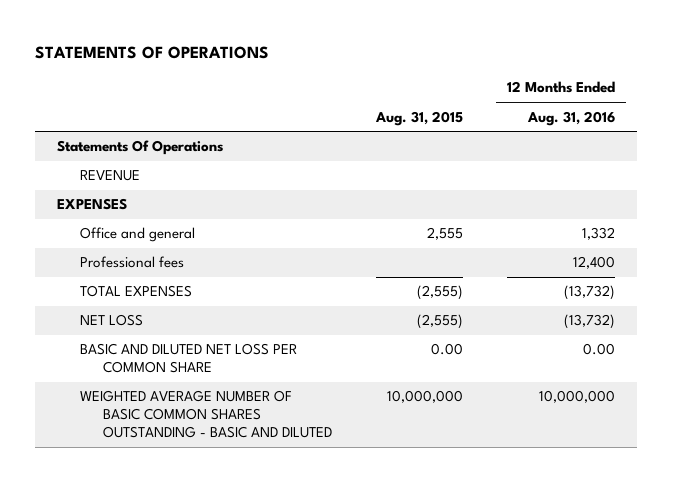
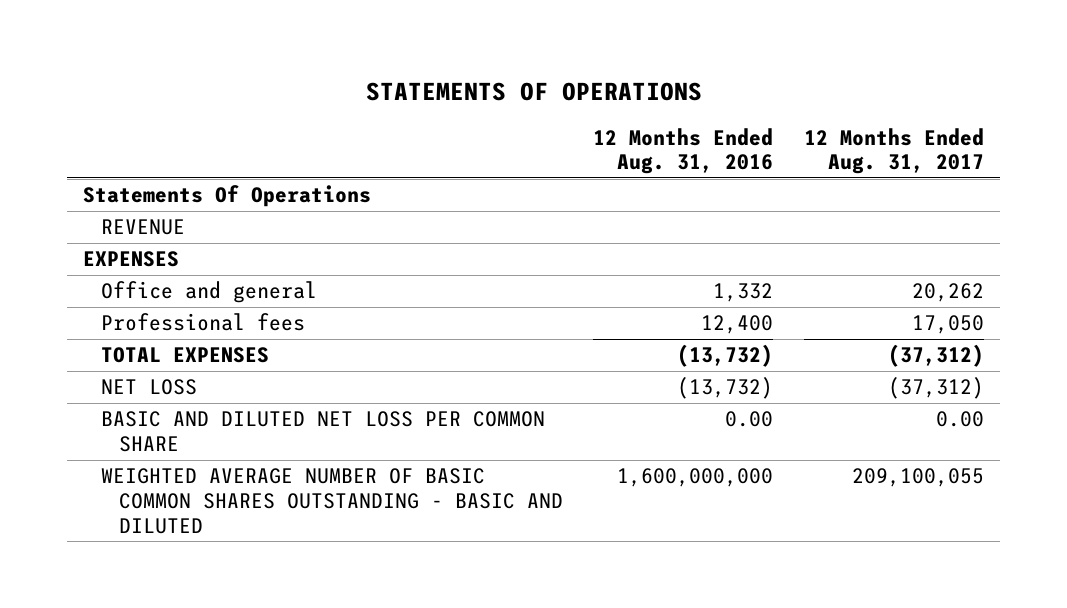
- | Aug. 31, 2015 | 12 Months Ended Aug. 31, 2016
+ | 12 Months Ended Aug. 31, 2016 | 12 Months Ended Aug. 31, 2017
- WEIGHTED AVERAGE NUMBER OF BASIC COMMON SHARES OUTSTANDING - BASIC AND DILUTED | 10,000,000 | 10,000,000
+ WEIGHTED AVERAGE NUMBER OF BASIC COMMON SHARES OUTSTANDING - BASIC AND DILUTED | 1,600,000,000 | 209,100,055

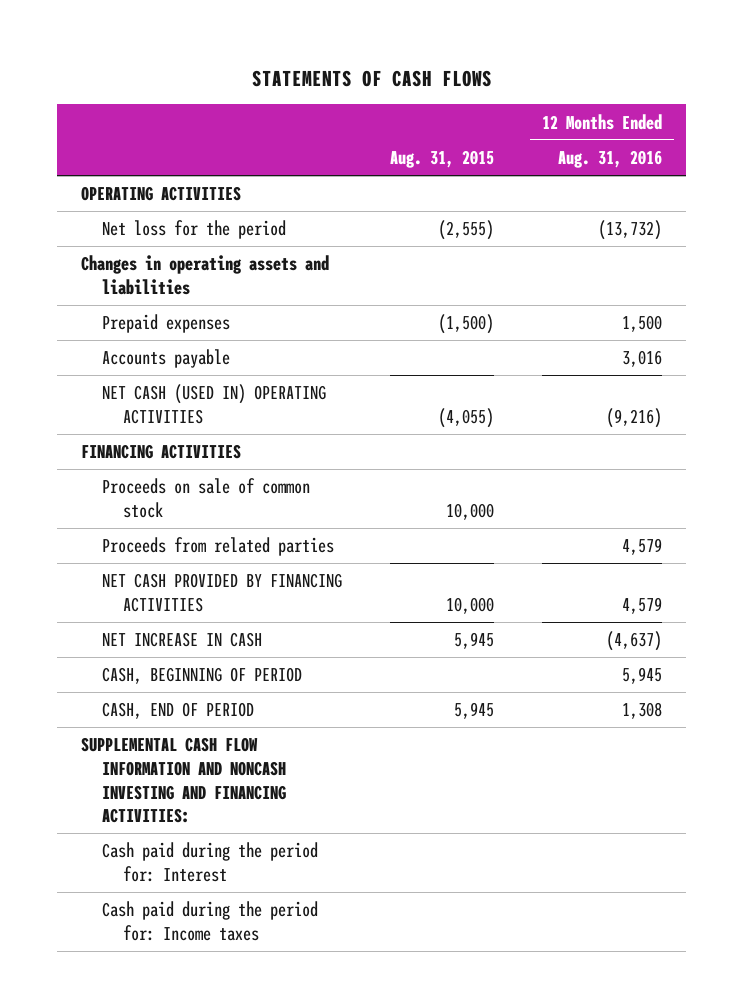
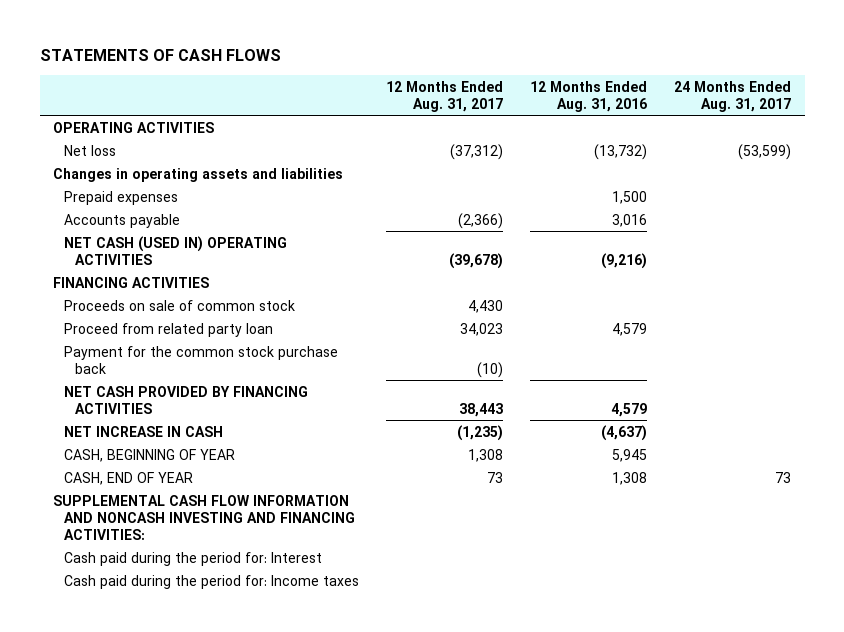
- | Aug. 31, 2015 | 12 Months Ended Aug. 31, 2016
+ | 12 Months Ended Aug. 31, 2017 | 12 Months Ended Aug. 31, 2016 | 24 Months Ended Aug. 31, 2017
- Net loss for the period | (2,555) | (13,732)
+ Net loss | (37,312) | (13,732) | (53,599)
- Proceeds from related parties | | 4,579
+ Proceed from related party loan | 34,023 | 4,579 |
+ Payment for the common stock purchase back | (10) | |
- CASH, BEGINNING OF PERIOD | | 5,945
- CASH, END OF PERIOD | 5,945 | 1,308
+ CASH, BEGINNING OF YEAR | 1,308 | 5,945 |
+ CASH, END OF YEAR | 73 | 1,308 | 73

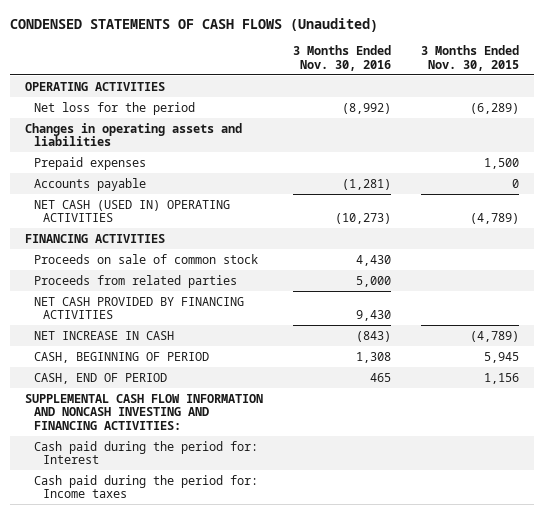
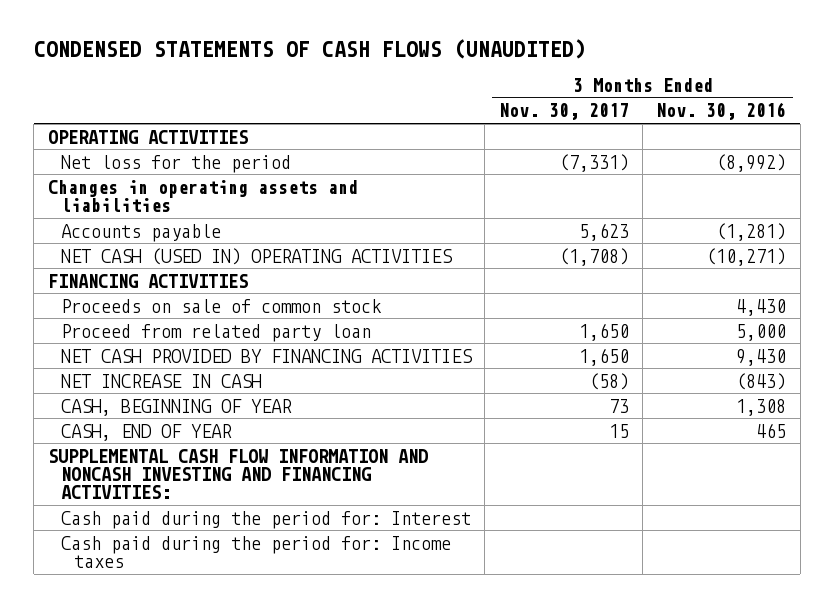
- CONDENSED STATEMENTS OF CASH FLOWS (Unaudited)
+ CONDENSED STATEMENTS OF CASH FLOWS (UNAUDITED)
- | 3 Months Ended Nov. 30, 2016 | 3 Months Ended Nov. 30, 2015
+ | 3 Months Ended Nov. 30, 2017 | 3 Months Ended Nov. 30, 2016
- Prepaid expenses | | 1,500
- NET CASH (USED IN) OPERATING ACTIVITIES | (10,273) | (4,789)
+ NET CASH (USED IN) OPERATING ACTIVITIES | (1,708) | (10,271)
- Proceeds from related parties | 5,000 |
+ Proceed from related party loan | 1,650 | 5,000
- CASH, BEGINNING OF PERIOD | 1,308 | 5,945
- CASH, END OF PERIOD | 465 | 1,156
+ CASH, BEGINNING OF YEAR | 73 | 1,308
+ CASH, END OF YEAR | 15 | 465

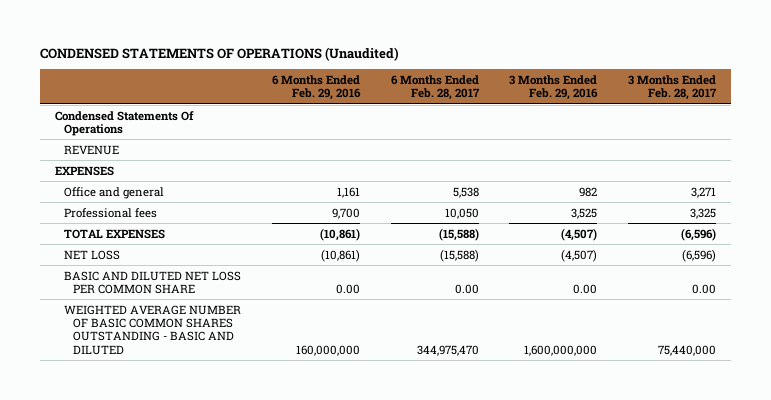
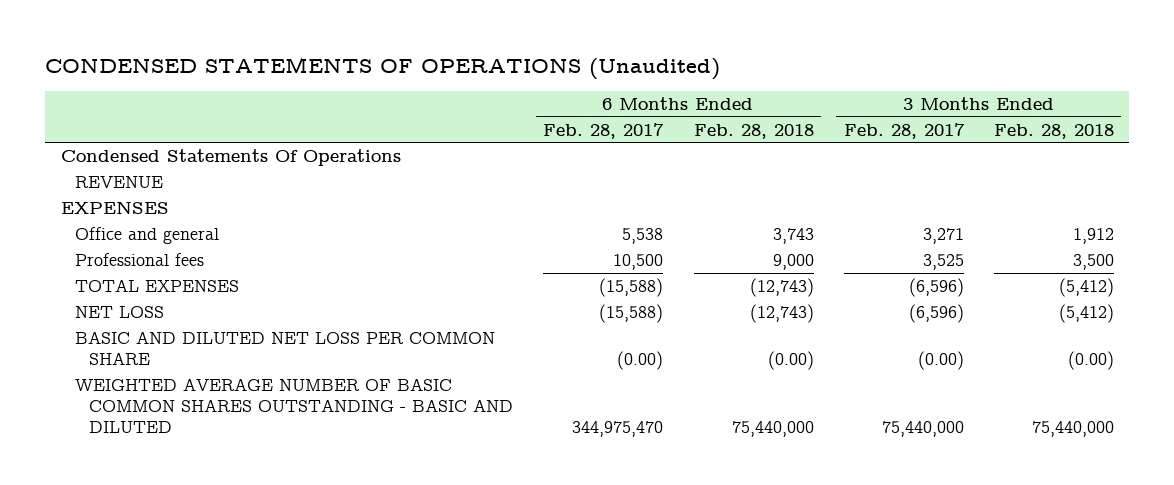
- | 6 Months Ended Feb. 29, 2016 | 6 Months Ended Feb. 28, 2017 | 3 Months Ended Feb. 29, 2016 | 3 Months Ended Feb. 28, 2017
+ | 6 Months Ended Feb. 28, 2017 | 6 Months Ended Feb. 28, 2018 | 3 Months Ended Feb. 28, 2017 | 3 Months Ended Feb. 28, 2018
- Professional fees | 9,700 | 10,050 | 3,525 | 3,325
+ Professional fees | 10,500 | 9,000 | 3,525 | 3,500
- BASIC AND DILUTED NET LOSS PER COMMON SHARE | 0.00 | 0.00 | 0.00 | 0.00
+ BASIC AND DILUTED NET LOSS PER COMMON SHARE | (0.00) | (0.00) | (0.00) | (0.00)

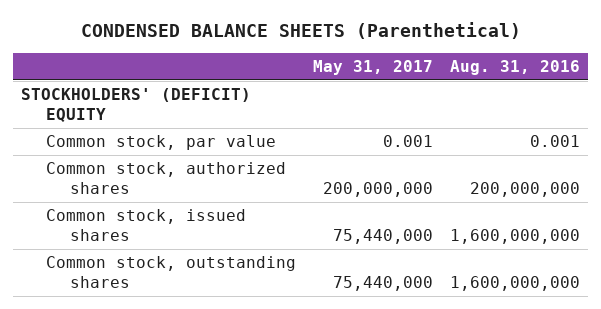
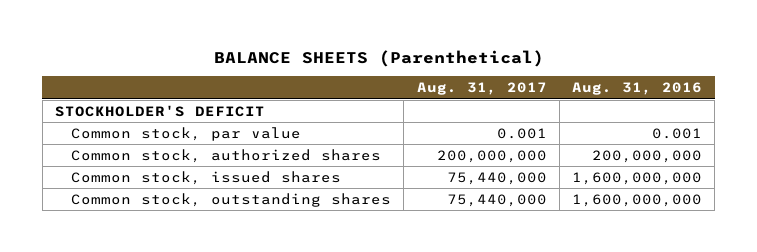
- CONDENSED BALANCE SHEETS (Parenthetical)
+ BALANCE SHEETS (Parenthetical)
- | May 31, 2017 | Aug. 31, 2016
+ | Aug. 31, 2017 | Aug. 31, 2016
- STOCKHOLDERS' (DEFICIT) EQUITY
+ STOCKHOLDER'S DEFICIT

